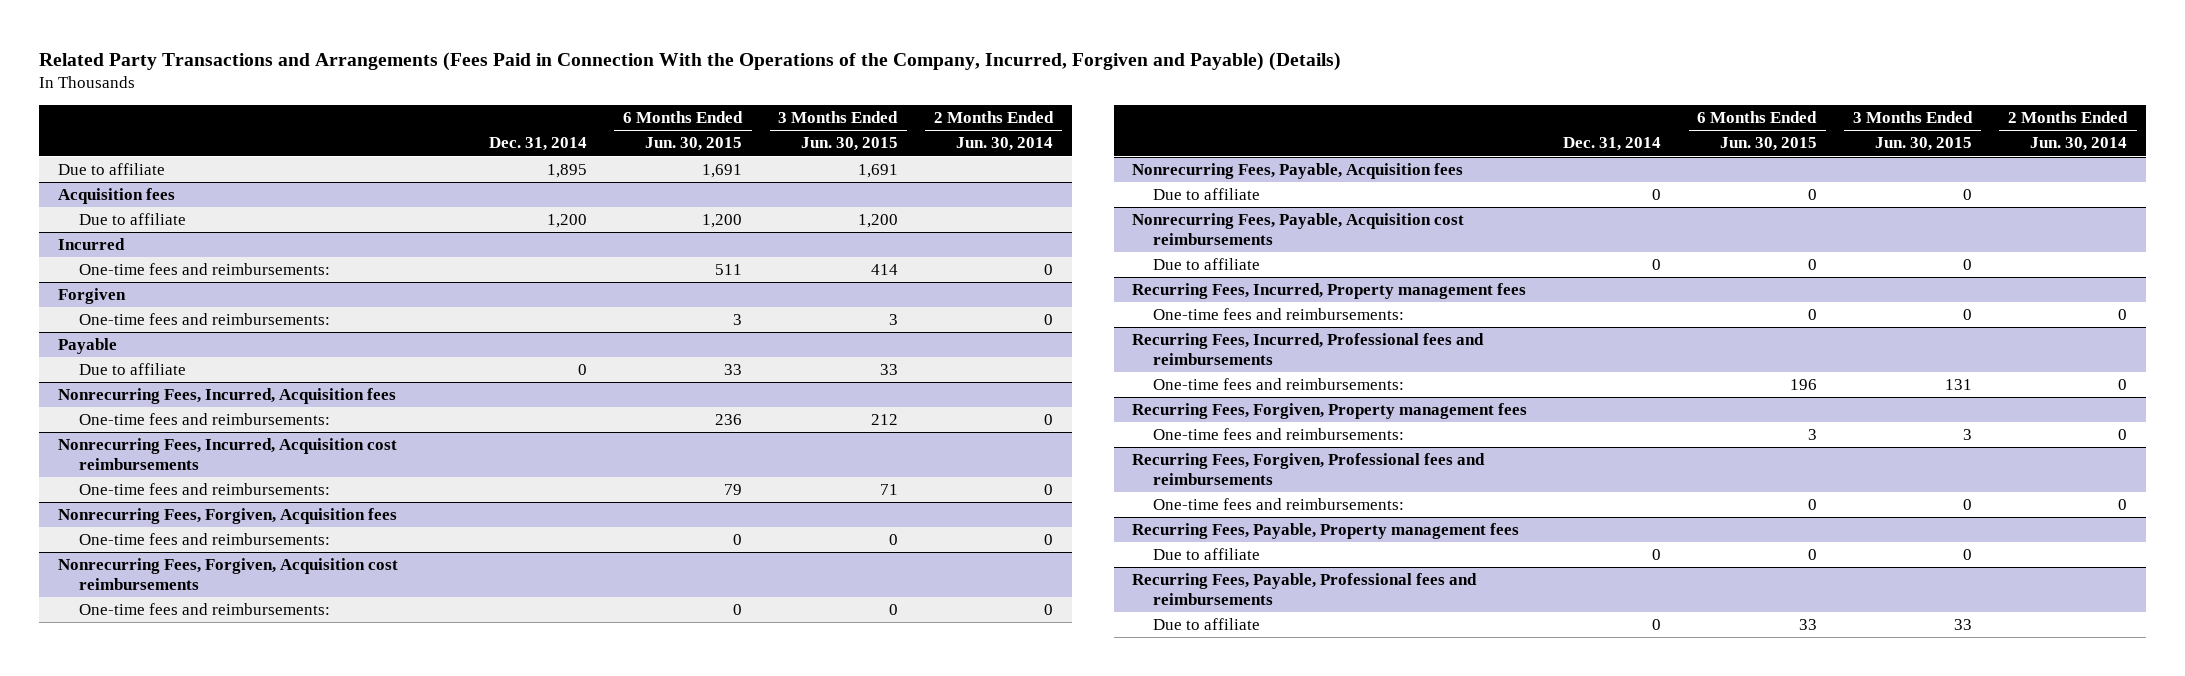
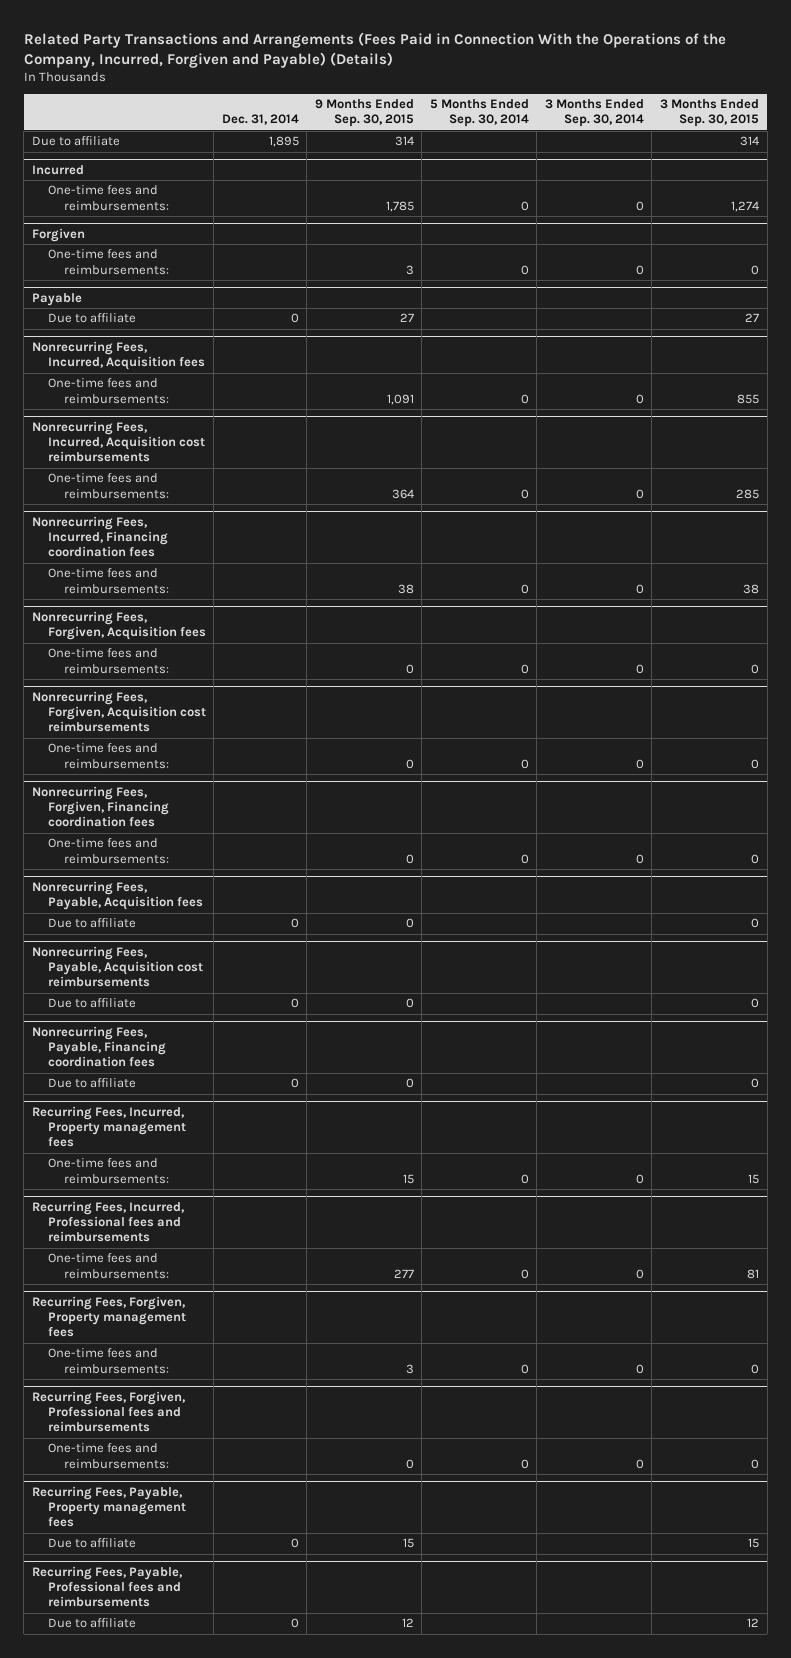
- | Dec. 31, 2014 | 6 Months Ended Jun. 30, 2015 | 3 Months Ended Jun. 30, 2015 | 2 Months Ended Jun. 30, 2014
+ | Dec. 31, 2014 | 9 Months Ended Sep. 30, 2015 | 5 Months Ended Sep. 30, 2014 | 3 Months Ended Sep. 30, 2014 | 3 Months Ended Sep. 30, 2015
- Acquisition fees
- Due to affiliate | 1,200 | 1,200 | 1,200 |
+ Nonrecurring Fees, Incurred, Financing coordination fees
+ One-time fees and reimbursements: | | 38 | 0 | 0 | 38
+ Nonrecurring Fees, Forgiven, Financing coordination fees
+ One-time fees and reimbursements: | | 0 | 0 | 0 | 0
+ Nonrecurring Fees, Payable, Financing coordination fees
+ Due to affiliate | 0 | 0 | | | 0

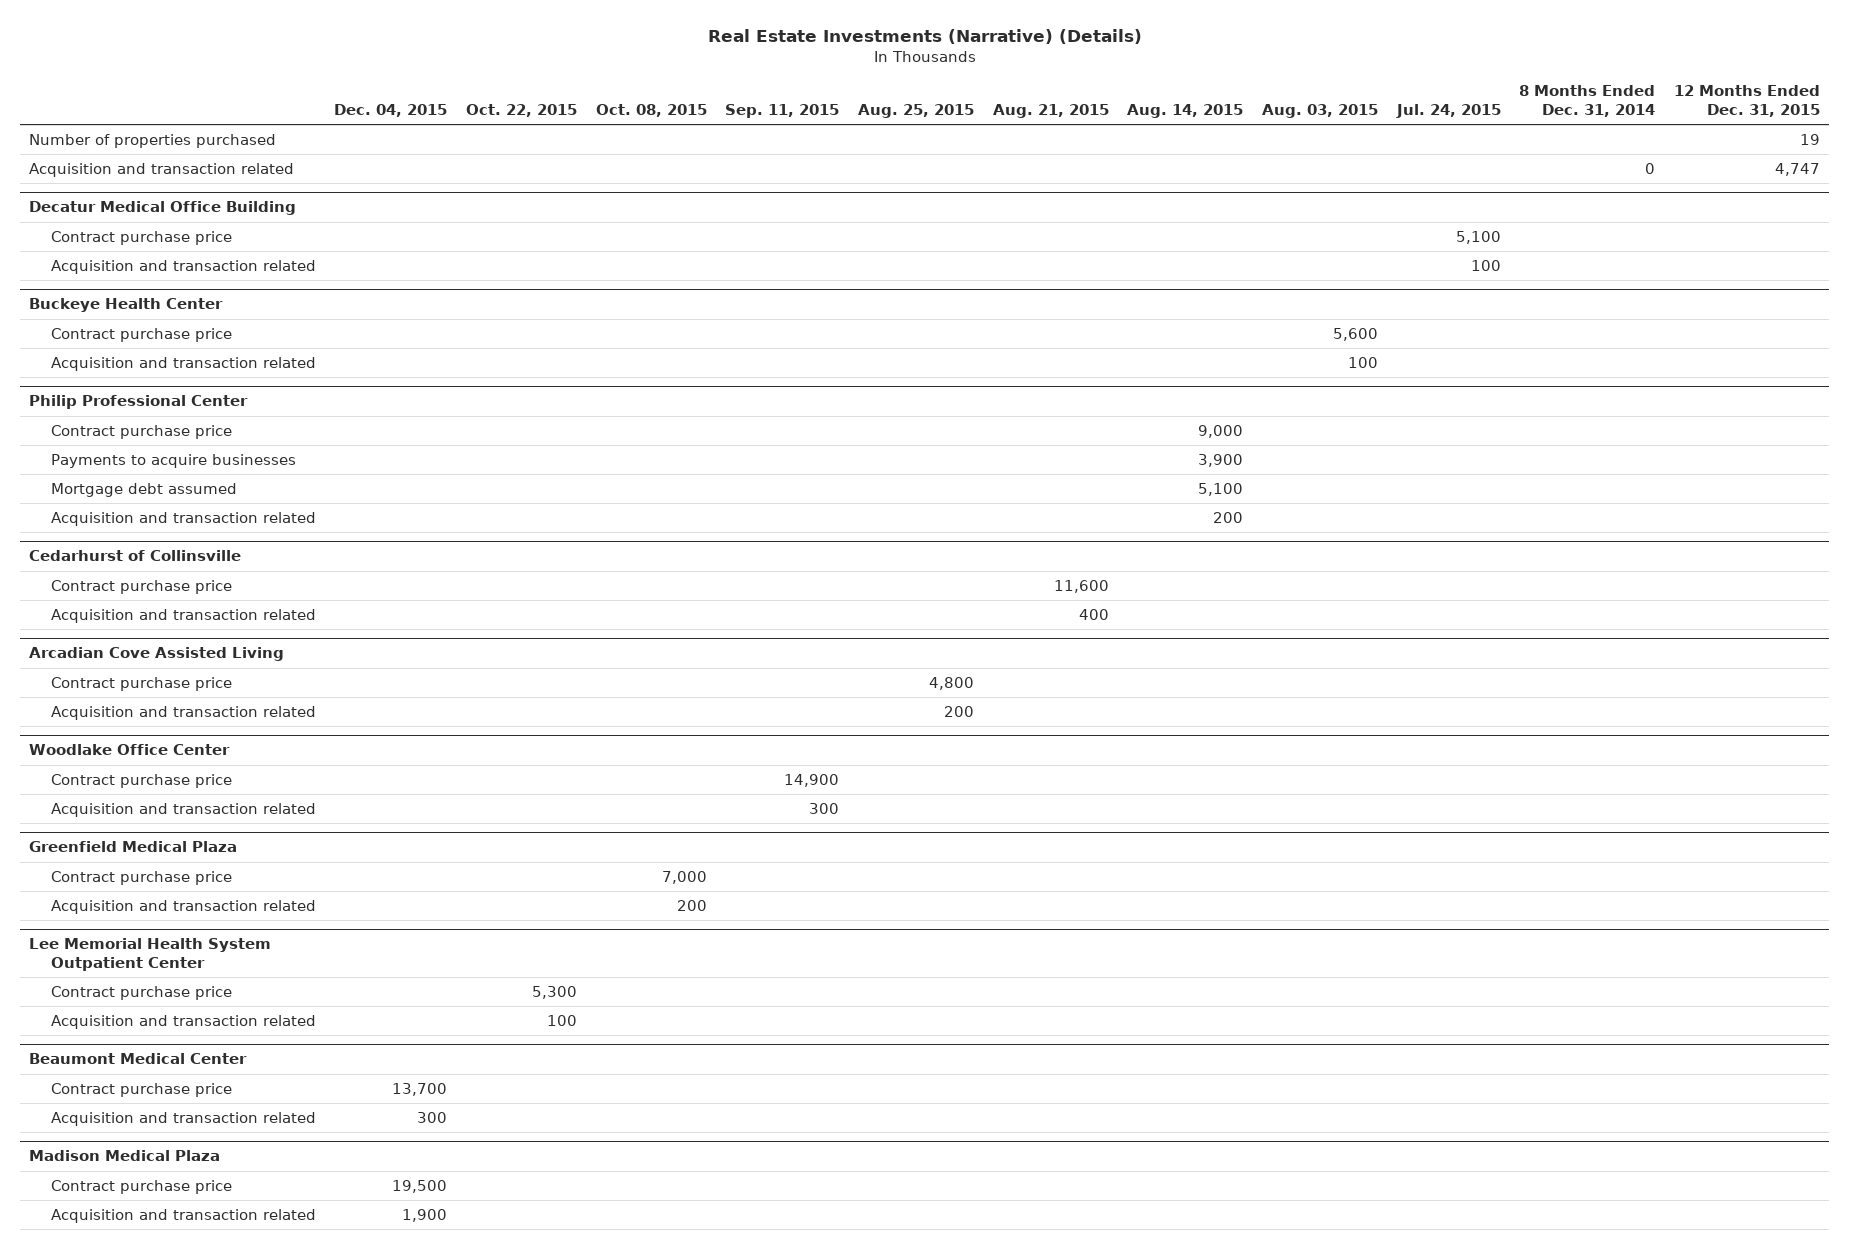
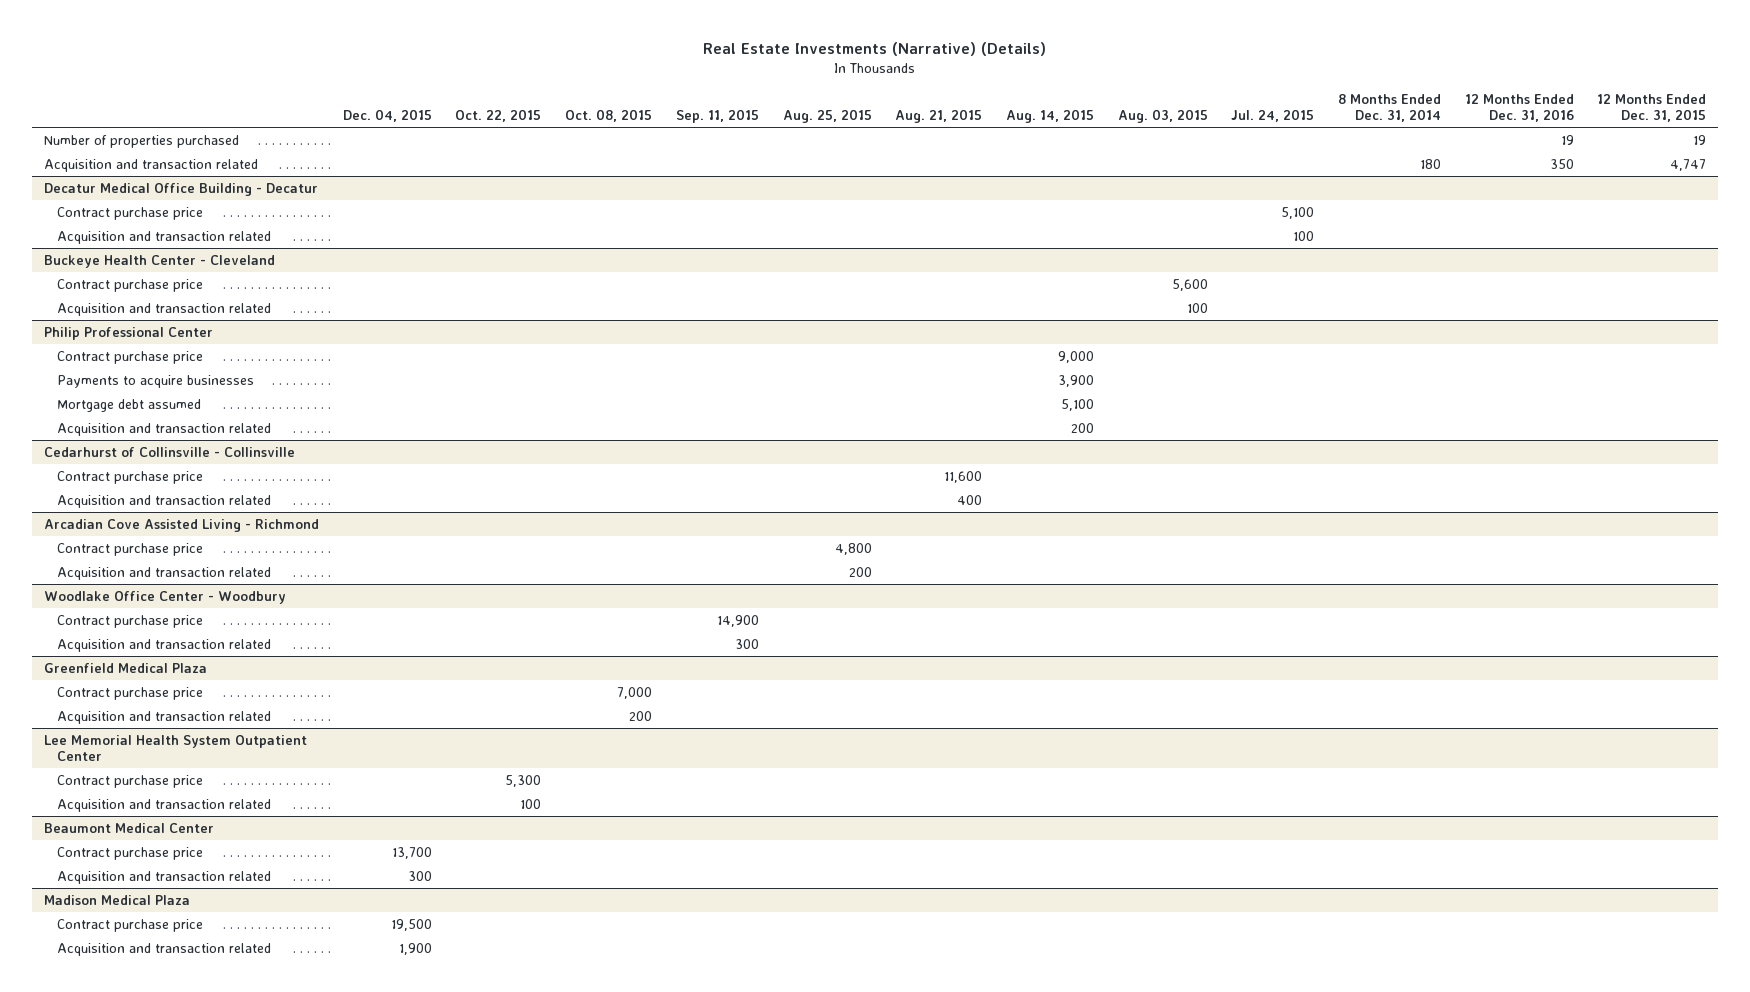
- | Dec. 04, 2015 | Oct. 22, 2015 | Oct. 08, 2015 | Sep. 11, 2015 | Aug. 25, 2015 | Aug. 21, 2015 | Aug. 14, 2015 | Aug. 03, 2015 | Jul. 24, 2015 | 8 Months Ended Dec. 31, 2014 | 12 Months Ended Dec. 31, 2015
+ | Dec. 04, 2015 | Oct. 22, 2015 | Oct. 08, 2015 | Sep. 11, 2015 | Aug. 25, 2015 | Aug. 21, 2015 | Aug. 14, 2015 | Aug. 03, 2015 | Jul. 24, 2015 | 8 Months Ended Dec. 31, 2014 | 12 Months Ended Dec. 31, 2016 | 12 Months Ended Dec. 31, 2015
- Acquisition and transaction related | | | | | | | | | | 0 | 4,747
- Decatur Medical Office Building
+ Acquisition and transaction related | | | | | | | | | | 180 | 350 | 4,747
+ Decatur Medical Office Building - Decatur
- Buckeye Health Center
+ Buckeye Health Center - Cleveland
- Cedarhurst of Collinsville
+ Cedarhurst of Collinsville - Collinsville
- Arcadian Cove Assisted Living
+ Arcadian Cove Assisted Living - Richmond
- Woodlake Office Center
+ Woodlake Office Center - Woodbury

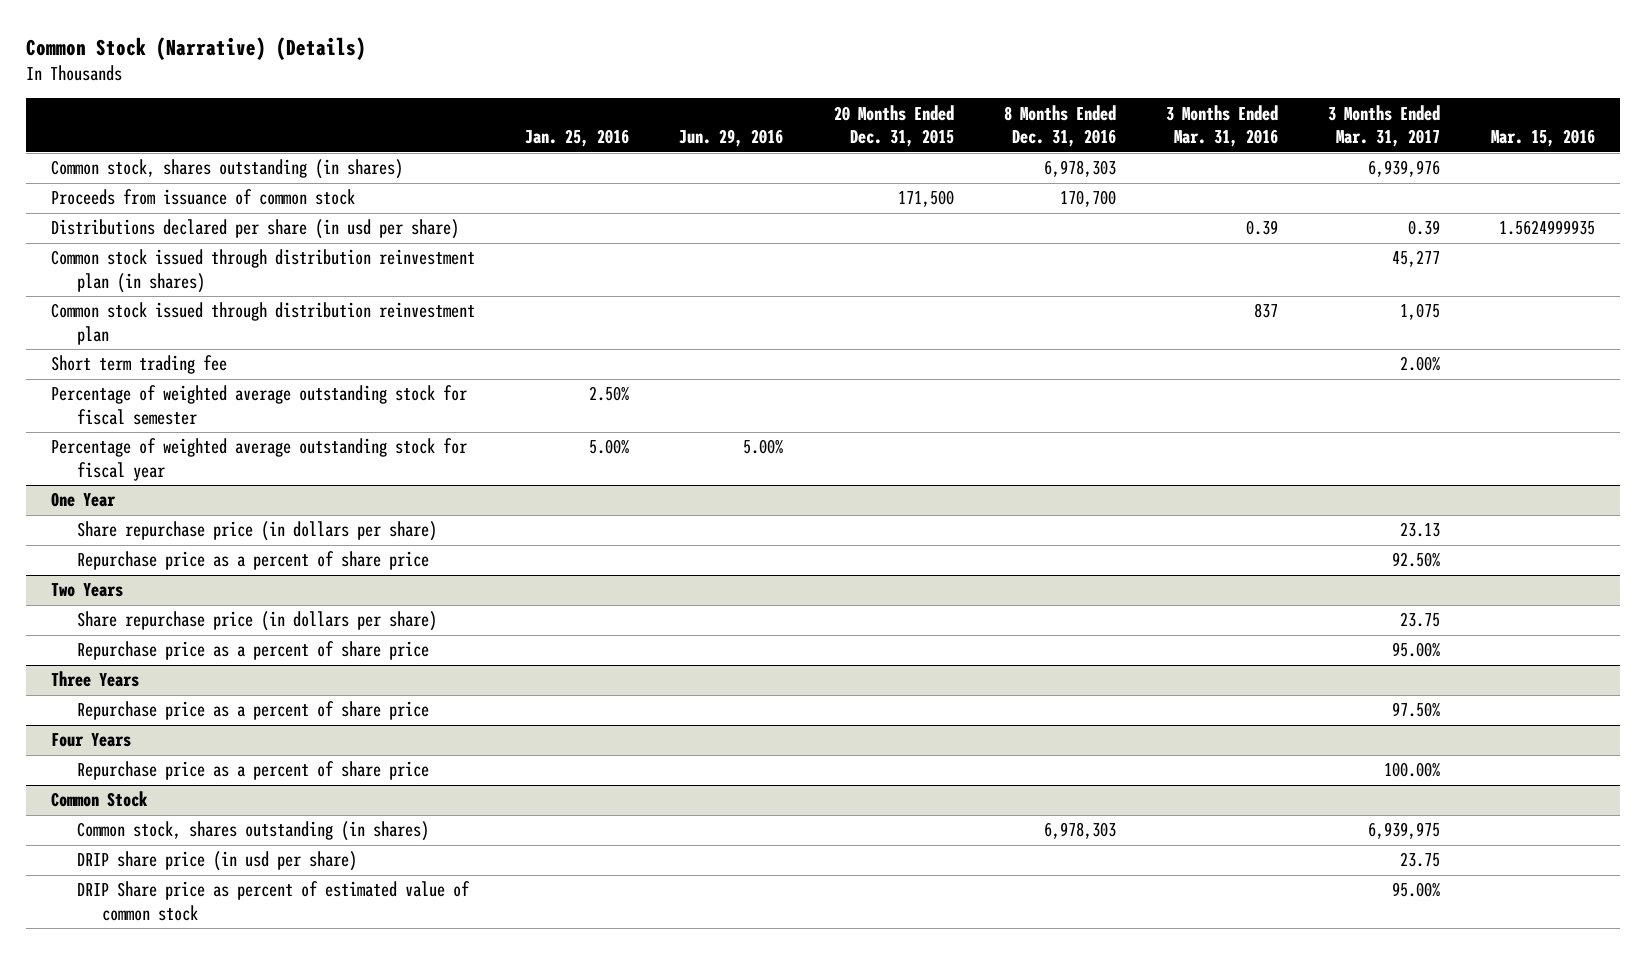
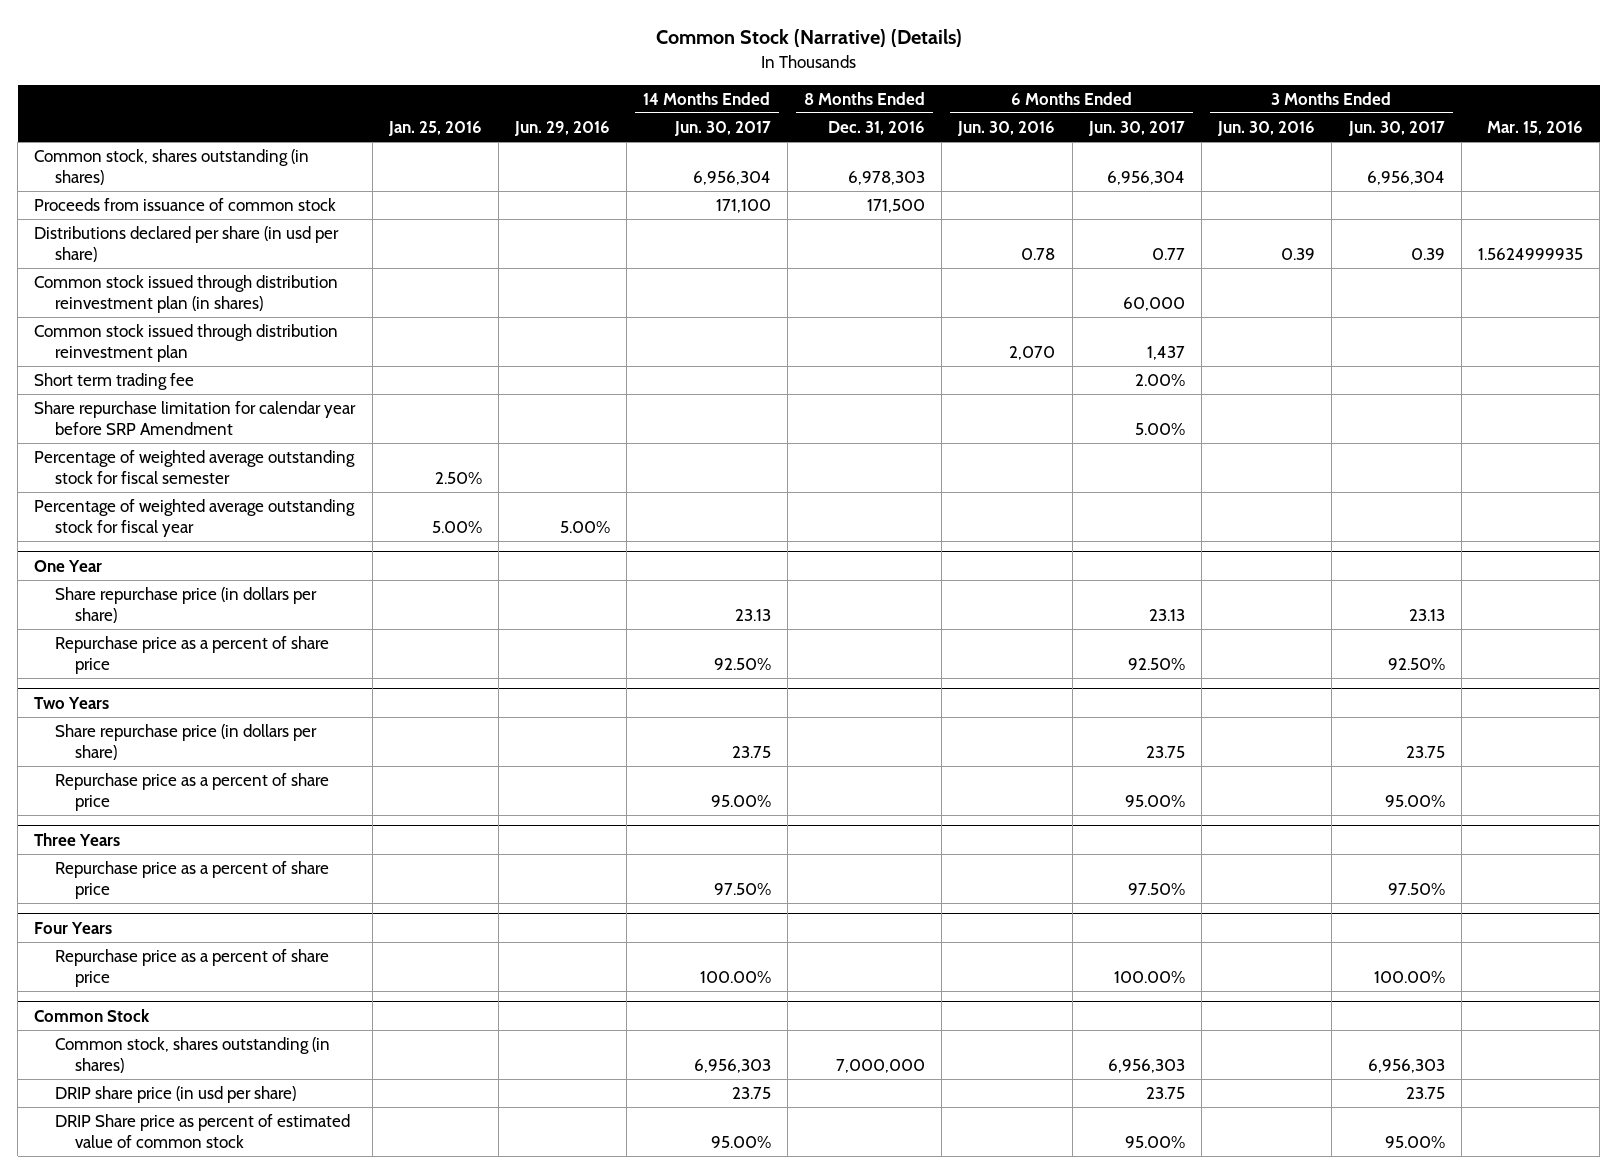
- | Jan. 25, 2016 | Jun. 29, 2016 | 20 Months Ended Dec. 31, 2015 | 8 Months Ended Dec. 31, 2016 | 3 Months Ended Mar. 31, 2016 | 3 Months Ended Mar. 31, 2017 | Mar. 15, 2016
+ | Jan. 25, 2016 | Jun. 29, 2016 | 14 Months Ended Jun. 30, 2017 | 8 Months Ended Dec. 31, 2016 | 6 Months Ended Jun. 30, 2016 | 6 Months Ended Jun. 30, 2017 | 3 Months Ended Jun. 30, 2016 | 3 Months Ended Jun. 30, 2017 | Mar. 15, 2016
- Proceeds from issuance of common stock | | | 171,500 | 170,700 | | |
+ Proceeds from issuance of common stock | | | 171,100 | 171,500 | | | | |
+ Share repurchase limitation for calendar year before SRP Amendment | | | | | | 5.00% | | |
@ Common Stock
- Common stock, shares outstanding (in shares) | | | | 6,978,303 | | 6,939,975 |
+ Common stock, shares outstanding (in shares) | | | 6,956,303 | 7,000,000 | | 6,956,303 | | 6,956,303 |

